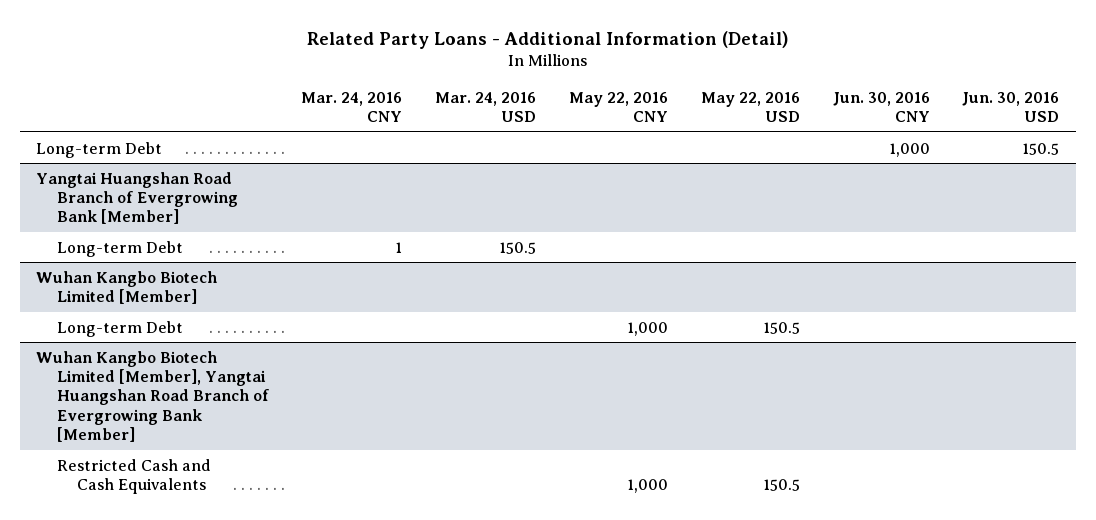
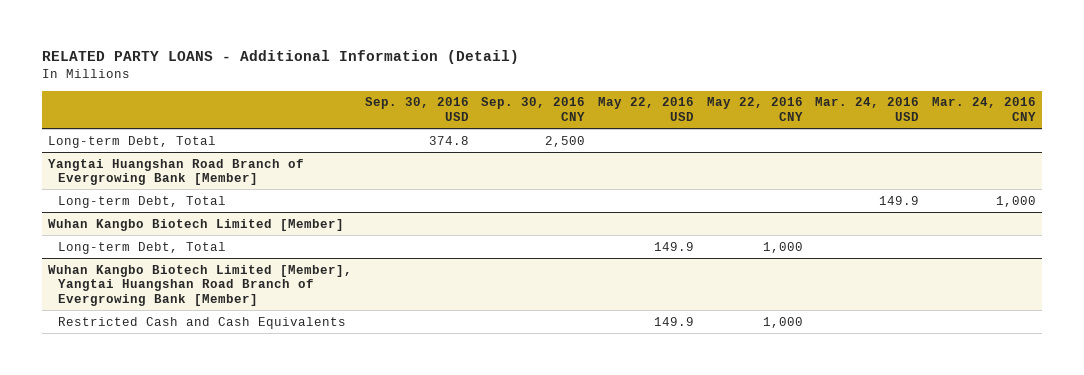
- Related Party Loans - Additional Information (Detail)
+ RELATED PARTY LOANS - Additional Information (Detail)
- | Mar. 24, 2016 CNY | Mar. 24, 2016 USD | May 22, 2016 CNY | May 22, 2016 USD | Jun. 30, 2016 CNY | Jun. 30, 2016 USD
+ | Sep. 30, 2016 USD | Sep. 30, 2016 CNY | May 22, 2016 USD | May 22, 2016 CNY | Mar. 24, 2016 USD | Mar. 24, 2016 CNY
- Long-term Debt | | | | | 1,000 | 150.5
+ Long-term Debt, Total | 374.8 | 2,500 | | | |
@ Yangtai Huangshan Road Branch of Evergrowing Bank [Member]
- Long-term Debt | 1 | 150.5 | | | |
+ Long-term Debt, Total | | | | | 149.9 | 1,000
@ Wuhan Kangbo Biotech Limited [Member]
- Long-term Debt | | | 1,000 | 150.5 | |
+ Long-term Debt, Total | | | 149.9 | 1,000 | |
@ Wuhan Kangbo Biotech Limited [Member], Yangtai Huangshan Road Branch of Evergrowing Bank [Member]
- Restricted Cash and Cash Equivalents | | | 1,000 | 150.5 | |
+ Restricted Cash and Cash Equivalents | | | 149.9 | 1,000 | |

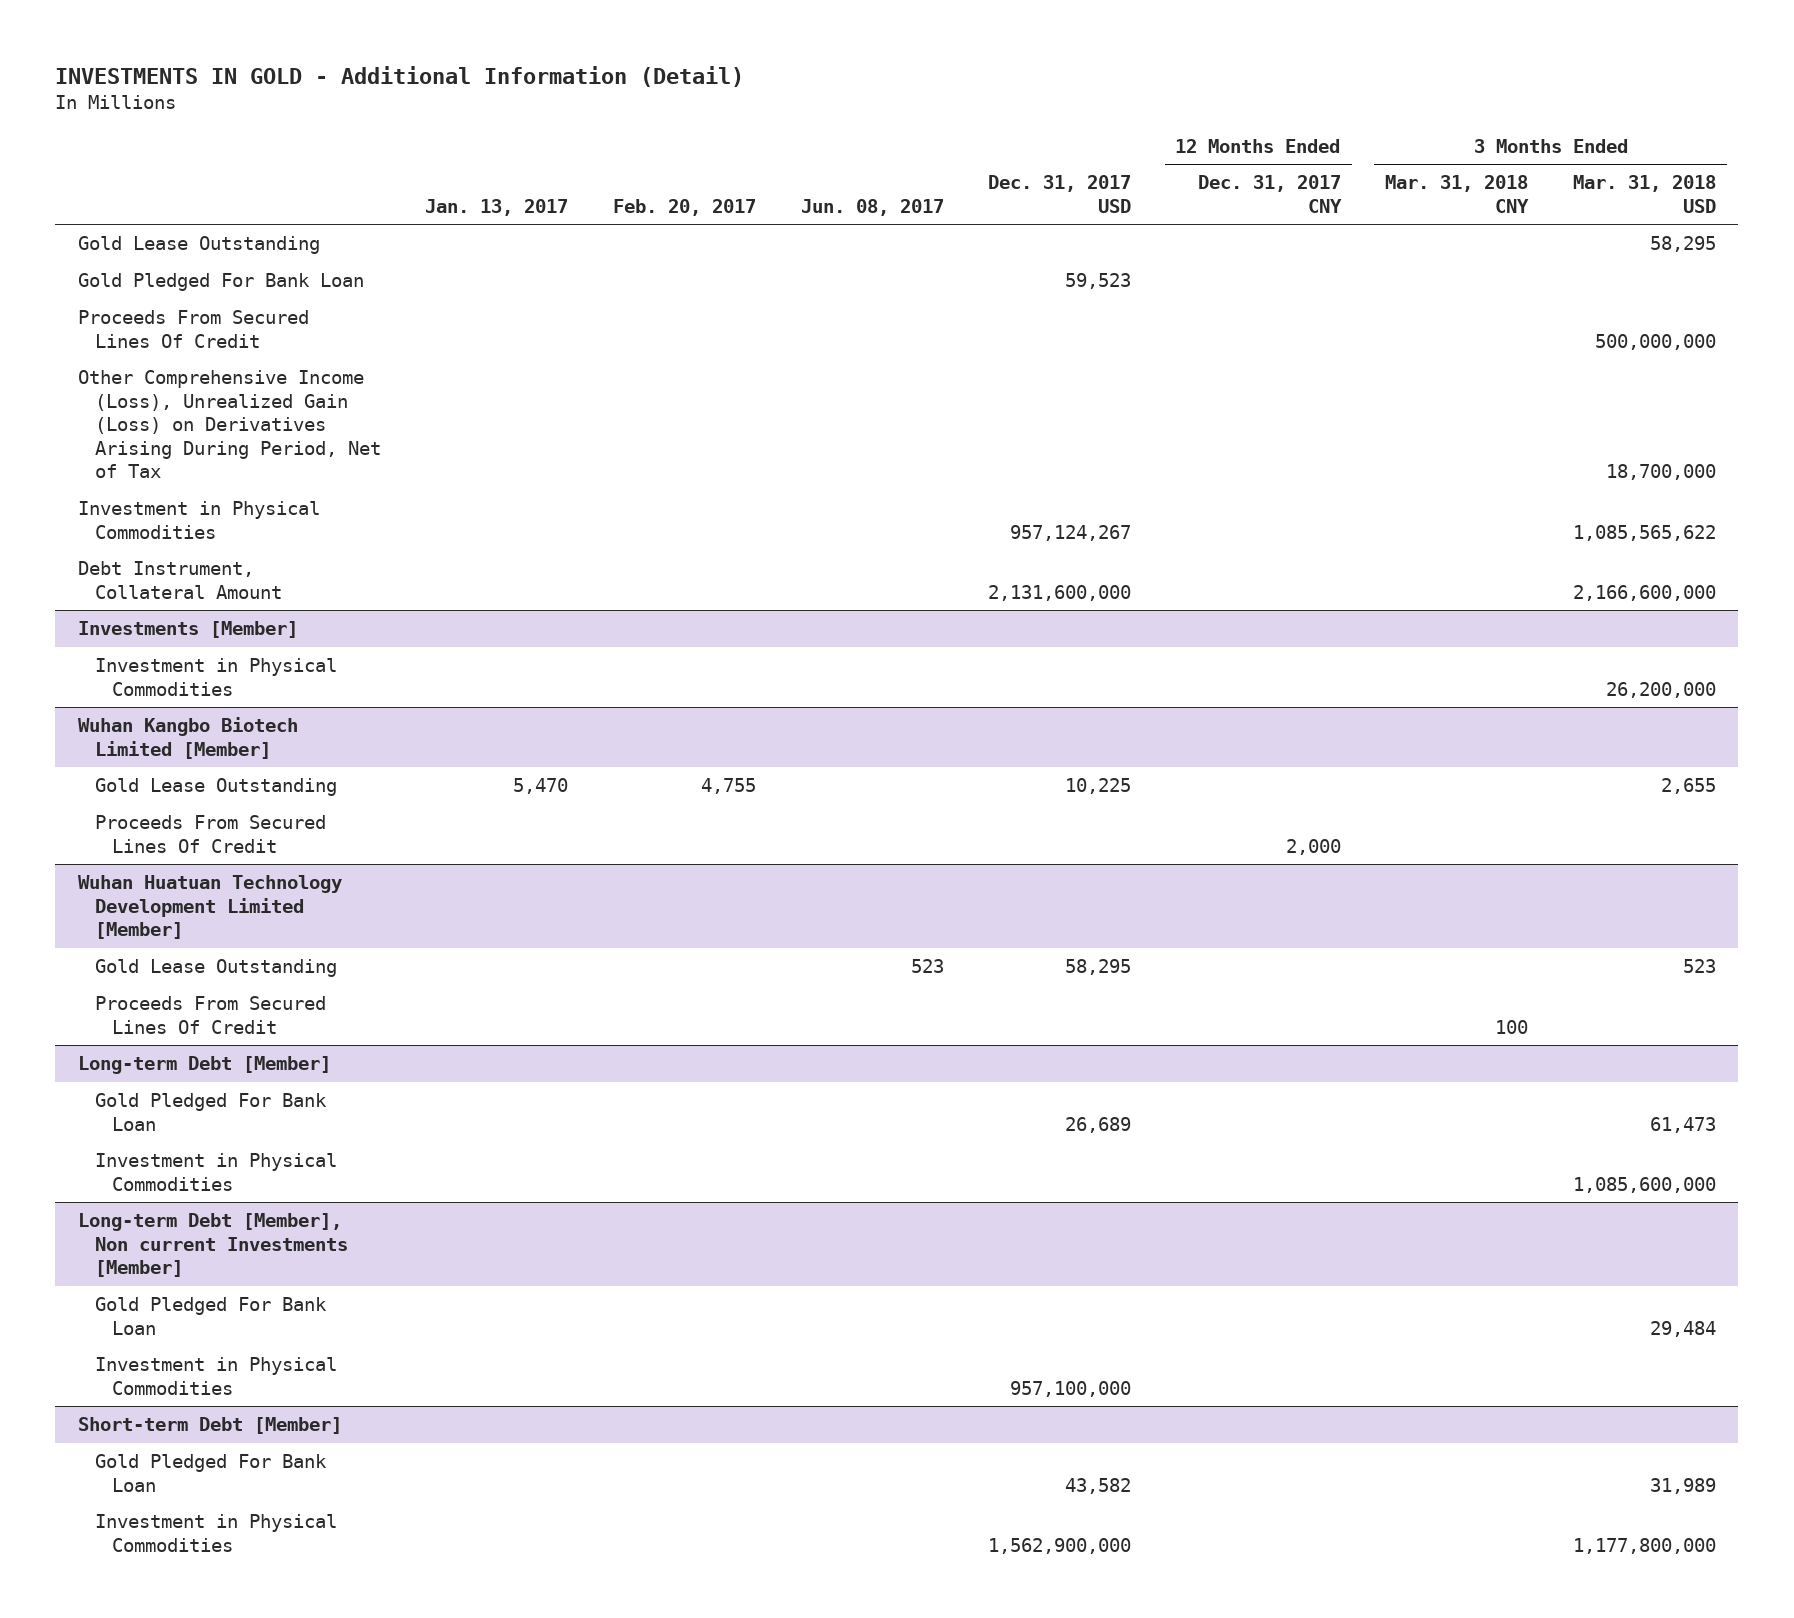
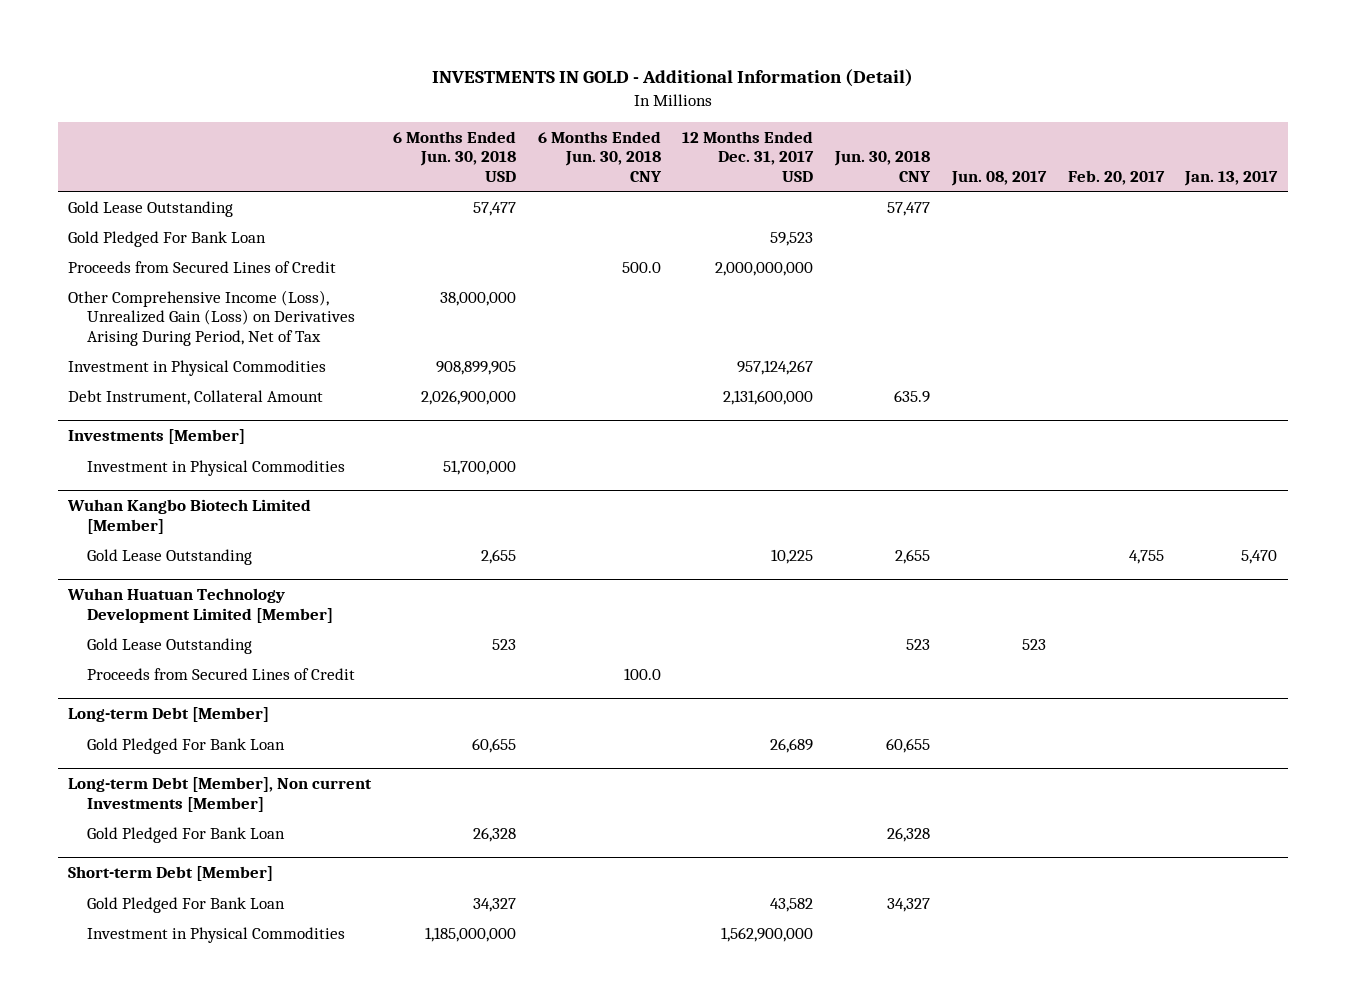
- | Jan. 13, 2017 | Feb. 20, 2017 | Jun. 08, 2017 | Dec. 31, 2017 USD | 12 Months Ended Dec. 31, 2017 CNY | 3 Months Ended Mar. 31, 2018 CNY | 3 Months Ended Mar. 31, 2018 USD
+ | 6 Months Ended Jun. 30, 2018 USD | 6 Months Ended Jun. 30, 2018 CNY | 12 Months Ended Dec. 31, 2017 USD | Jun. 30, 2018 CNY | Jun. 08, 2017 | Feb. 20, 2017 | Jan. 13, 2017
- Proceeds From Secured Lines Of Credit | | | | | | | 500,000,000
+ Proceeds from Secured Lines of Credit | | 500.0 | 2,000,000,000 | | | |
@ Wuhan Kangbo Biotech Limited [Member]
- Proceeds From Secured Lines Of Credit | | | | | 2,000 | |
@ Wuhan Huatuan Technology Development Limited [Member]
- Proceeds From Secured Lines Of Credit | | | | | | 100 |
+ Proceeds from Secured Lines of Credit | | 100.0 | | | | |
@ Long-term Debt [Member]
- Investment in Physical Commodities | | | | | | | 1,085,600,000
@ Long-term Debt [Member], Non current Investments [Member]
- Investment in Physical Commodities | | | | 957,100,000 | | |

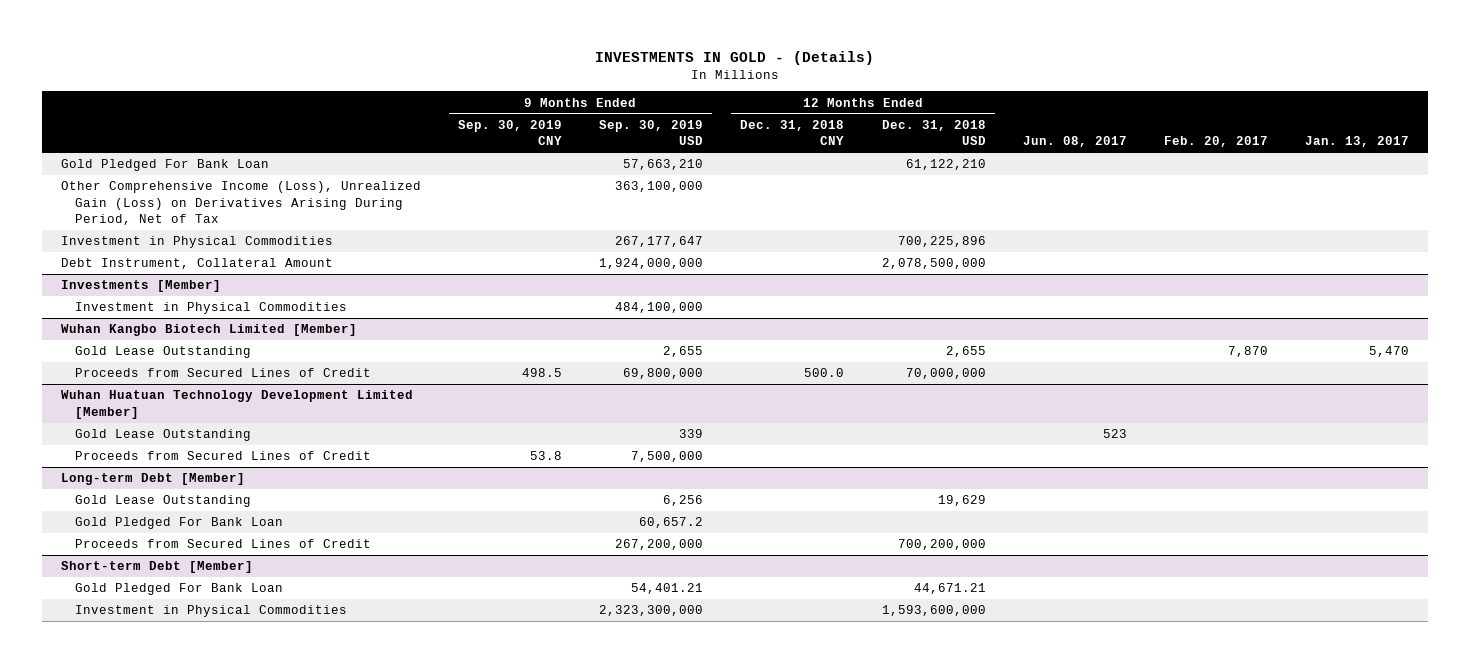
- INVESTMENTS IN GOLD - Additional Information (Detail)
+ INVESTMENTS IN GOLD - (Details)
- | 6 Months Ended Jun. 30, 2018 USD | 6 Months Ended Jun. 30, 2018 CNY | 12 Months Ended Dec. 31, 2017 USD | Jun. 30, 2018 CNY | Jun. 08, 2017 | Feb. 20, 2017 | Jan. 13, 2017
+ | 9 Months Ended Sep. 30, 2019 CNY | 9 Months Ended Sep. 30, 2019 USD | 12 Months Ended Dec. 31, 2018 CNY | 12 Months Ended Dec. 31, 2018 USD | Jun. 08, 2017 | Feb. 20, 2017 | Jan. 13, 2017
- Gold Lease Outstanding | 57,477 | | | 57,477 | | |
- Proceeds from Secured Lines of Credit | | 500.0 | 2,000,000,000 | | | |
@ Wuhan Kangbo Biotech Limited [Member]
- Gold Lease Outstanding | 2,655 | | 10,225 | 2,655 | | 4,755 | 5,470
+ Gold Lease Outstanding | | 2,655 | | 2,655 | | 7,870 | 5,470
+ Proceeds from Secured Lines of Credit | 498.5 | 69,800,000 | 500.0 | 70,000,000 | | |
@ Long-term Debt [Member]
+ Gold Lease Outstanding | | 6,256 | | 19,629 | | |
- Long-term Debt [Member], Non current Investments [Member]
- Gold Pledged For Bank Loan | 26,328 | | | 26,328 | | |
@ Long-term Debt [Member]
+ Proceeds from Secured Lines of Credit | | 267,200,000 | | 700,200,000 | | |

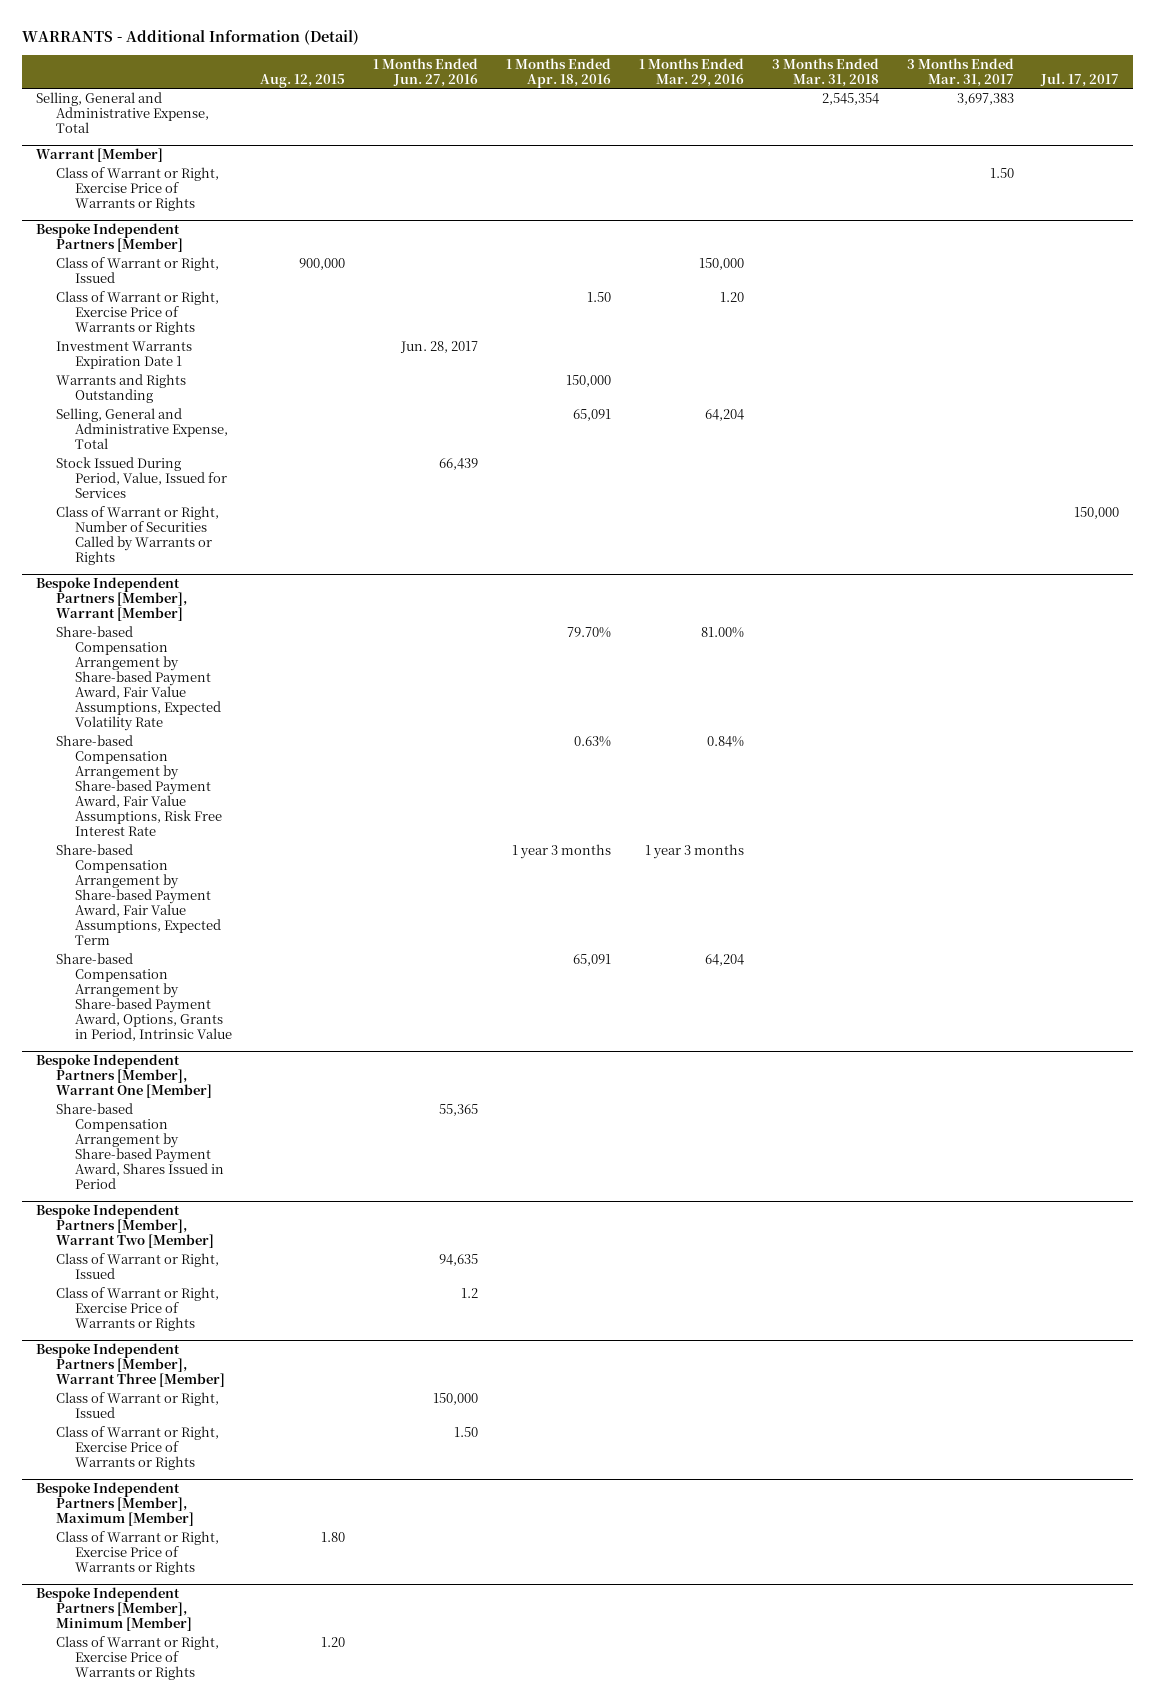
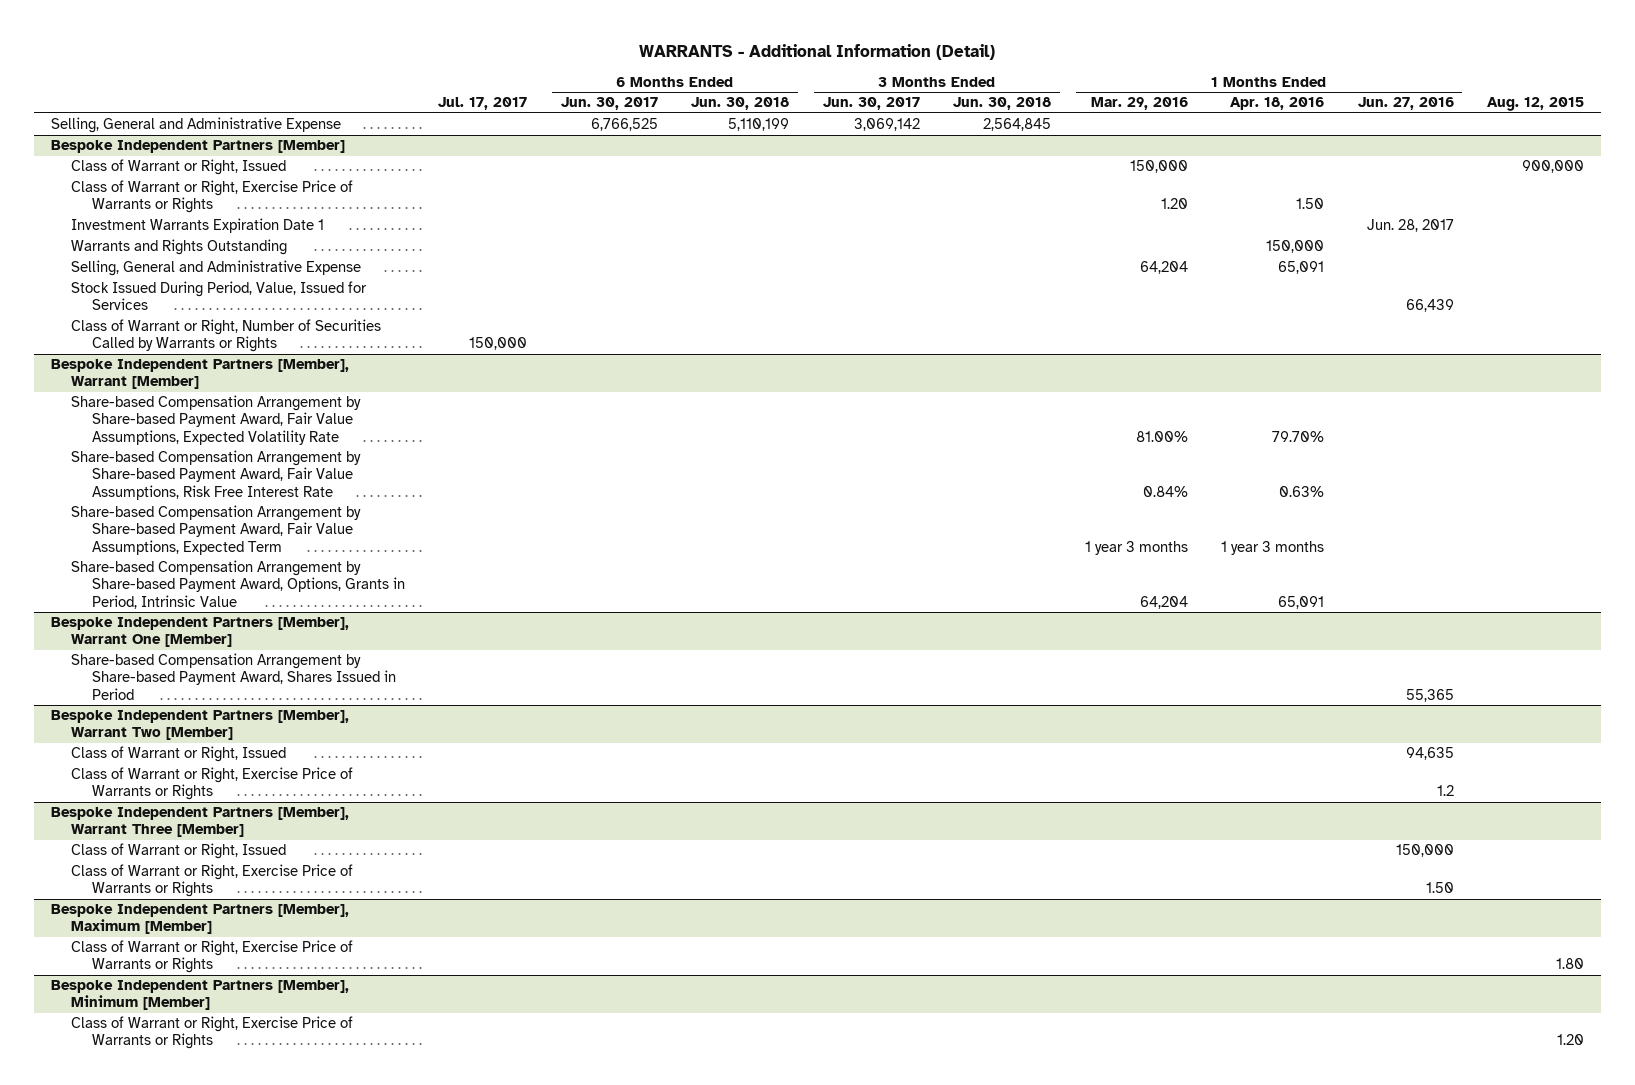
- | Aug. 12, 2015 | 1 Months Ended Jun. 27, 2016 | 1 Months Ended Apr. 18, 2016 | 1 Months Ended Mar. 29, 2016 | 3 Months Ended Mar. 31, 2018 | 3 Months Ended Mar. 31, 2017 | Jul. 17, 2017
+ | Jul. 17, 2017 | 6 Months Ended Jun. 30, 2017 | 6 Months Ended Jun. 30, 2018 | 3 Months Ended Jun. 30, 2017 | 3 Months Ended Jun. 30, 2018 | 1 Months Ended Mar. 29, 2016 | 1 Months Ended Apr. 18, 2016 | 1 Months Ended Jun. 27, 2016 | Aug. 12, 2015
- Selling, General and Administrative Expense, Total | | | | | 2,545,354 | 3,697,383 |
- Warrant [Member]
- Class of Warrant or Right, Exercise Price of Warrants or Rights | | | | | | 1.50 |
+ Selling, General and Administrative Expense | | 6,766,525 | 5,110,199 | 3,069,142 | 2,564,845 | | | |
@ Bespoke Independent Partners [Member]
- Selling, General and Administrative Expense, Total | | | 65,091 | 64,204 | | |
+ Selling, General and Administrative Expense | | | | | | 64,204 | 65,091 | |

